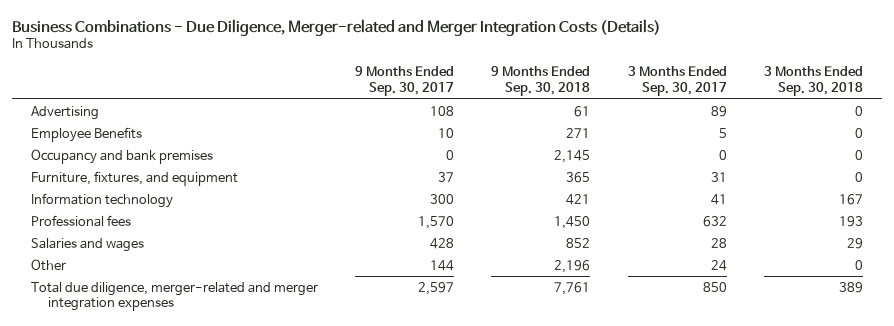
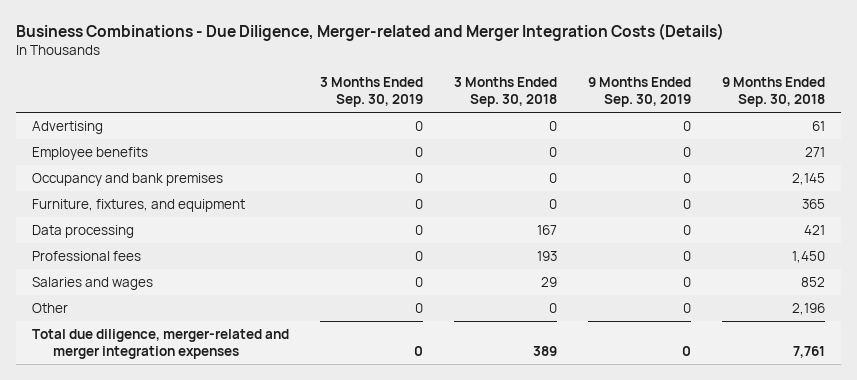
- | 9 Months Ended Sep. 30, 2017 | 9 Months Ended Sep. 30, 2018 | 3 Months Ended Sep. 30, 2017 | 3 Months Ended Sep. 30, 2018
+ | 3 Months Ended Sep. 30, 2019 | 3 Months Ended Sep. 30, 2018 | 9 Months Ended Sep. 30, 2019 | 9 Months Ended Sep. 30, 2018
- Employee Benefits | 10 | 271 | 5 | 0
+ Employee benefits | 0 | 0 | 0 | 271
- Information technology | 300 | 421 | 41 | 167
+ Data processing | 0 | 167 | 0 | 421

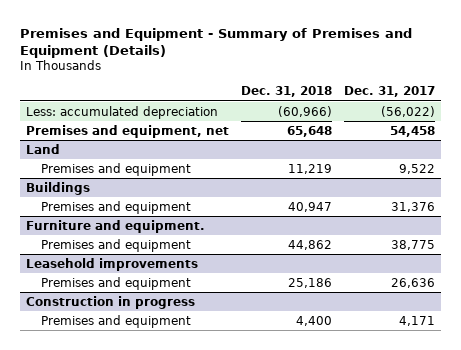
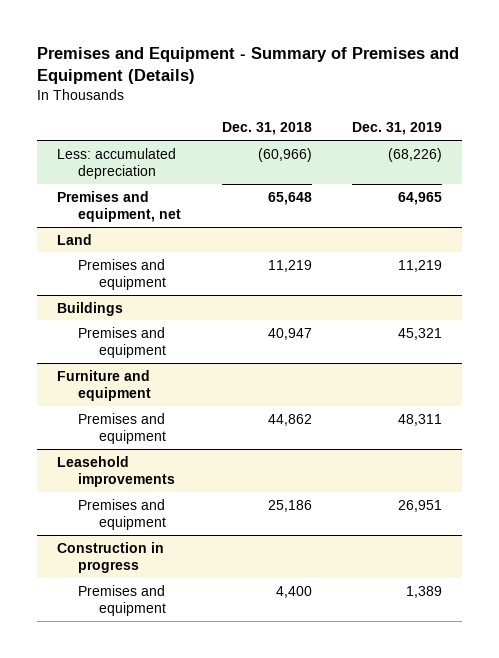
- | Dec. 31, 2018 | Dec. 31, 2017
+ | Dec. 31, 2018 | Dec. 31, 2019
- Furniture and equipment.
+ Furniture and equipment

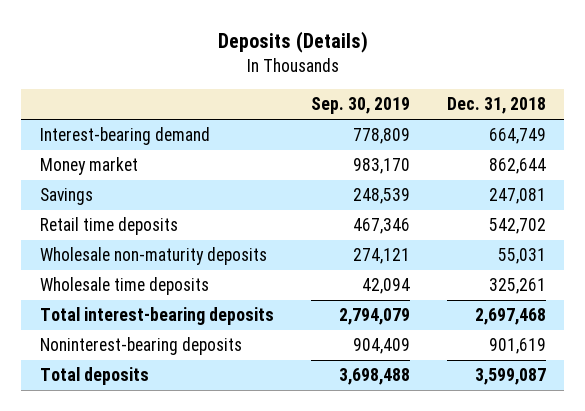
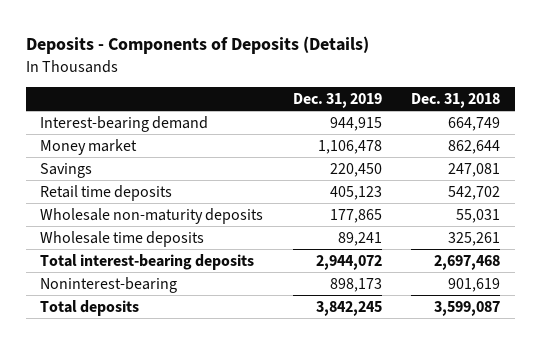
- Deposits (Details)
+ Deposits - Components of Deposits (Details)
- | Sep. 30, 2019 | Dec. 31, 2018
+ | Dec. 31, 2019 | Dec. 31, 2018
- Noninterest-bearing deposits | 904,409 | 901,619
+ Noninterest-bearing | 898,173 | 901,619

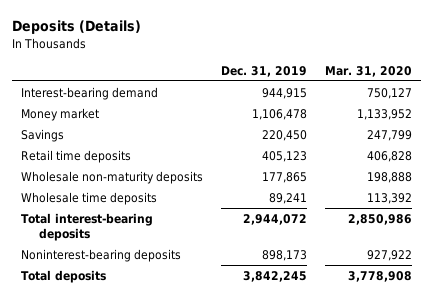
- Deposits - Components of Deposits (Details)
+ Deposits (Details)
- | Dec. 31, 2019 | Dec. 31, 2018
+ | Dec. 31, 2019 | Mar. 31, 2020
- Noninterest-bearing | 898,173 | 901,619
+ Noninterest-bearing deposits | 898,173 | 927,922

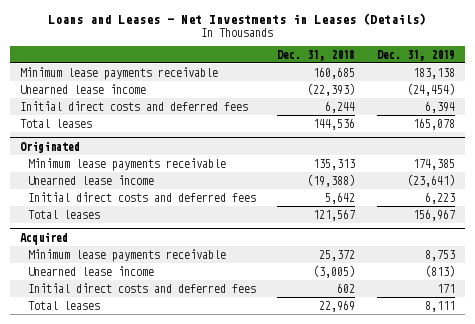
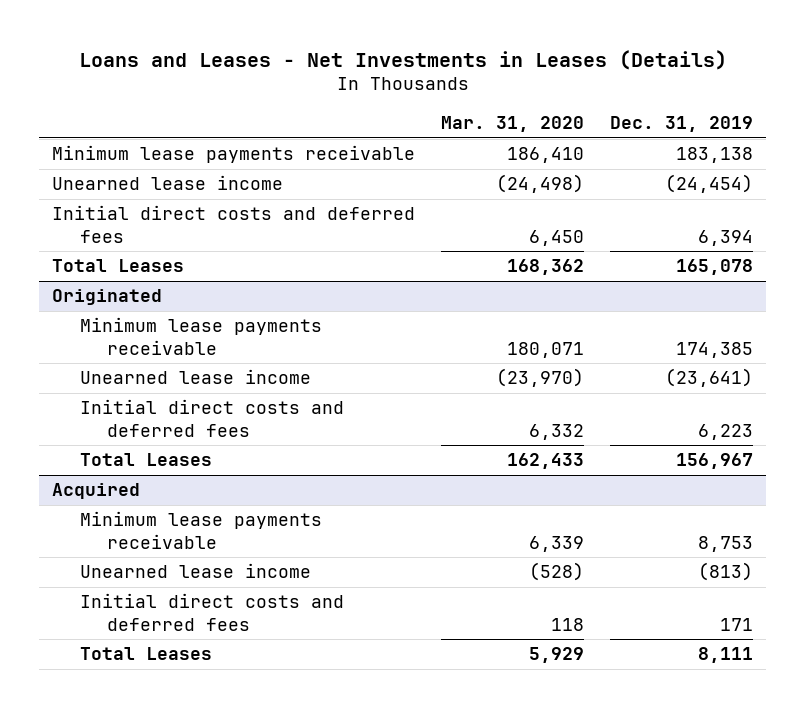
- | Dec. 31, 2018 | Dec. 31, 2019
+ | Mar. 31, 2020 | Dec. 31, 2019
- Total leases | 144,536 | 165,078
+ Total Leases | 168,362 | 165,078
@ Originated
- Total leases | 121,567 | 156,967
+ Total Leases | 162,433 | 156,967
@ Acquired
- Total leases | 22,969 | 8,111
+ Total Leases | 5,929 | 8,111

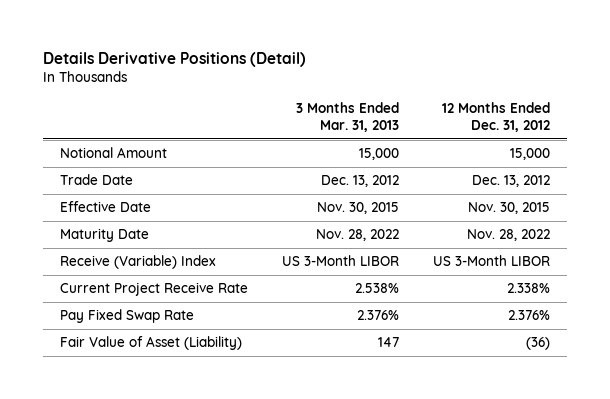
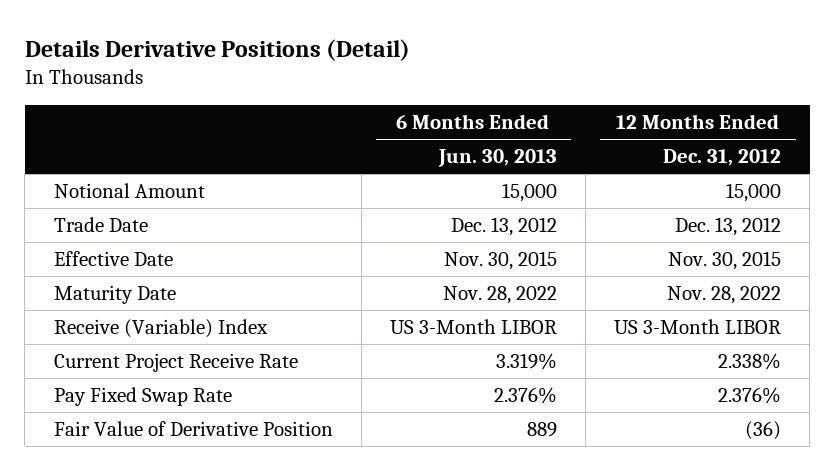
- | 3 Months Ended Mar. 31, 2013 | 12 Months Ended Dec. 31, 2012
+ | 6 Months Ended Jun. 30, 2013 | 12 Months Ended Dec. 31, 2012
- Fair Value of Asset (Liability) | 147 | (36)
+ Fair Value of Derivative Position | 889 | (36)

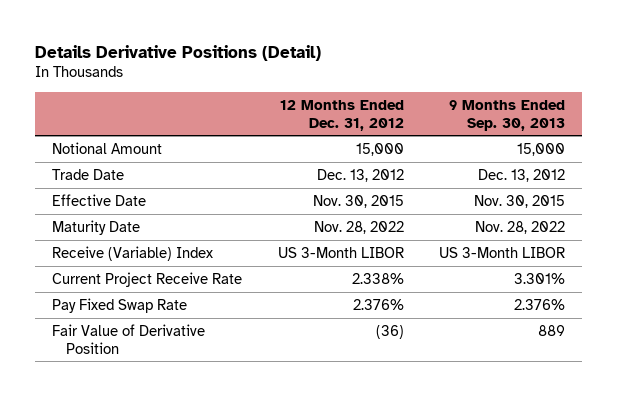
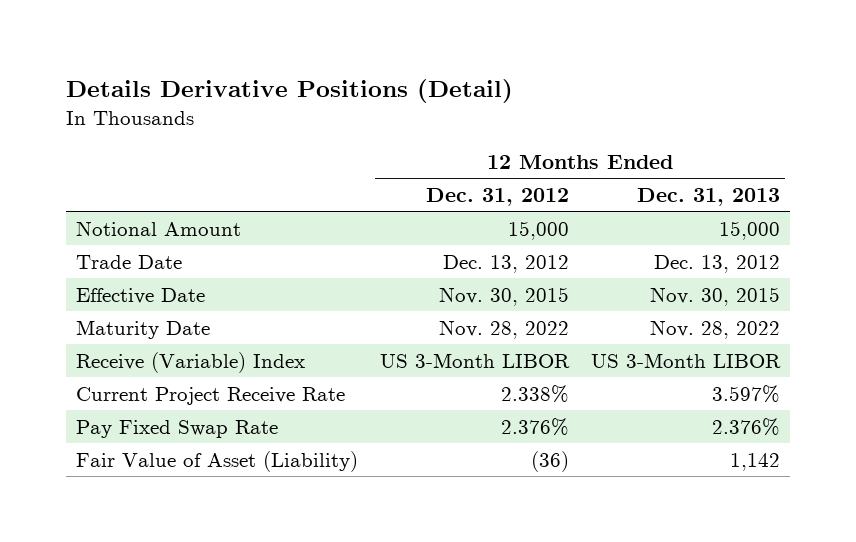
- | 12 Months Ended Dec. 31, 2012 | 9 Months Ended Sep. 30, 2013
+ | 12 Months Ended Dec. 31, 2012 | 12 Months Ended Dec. 31, 2013
- Fair Value of Derivative Position | (36) | 889
+ Fair Value of Asset (Liability) | (36) | 1,142

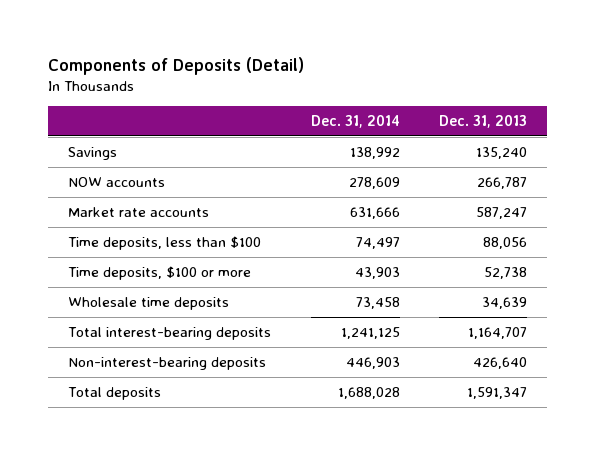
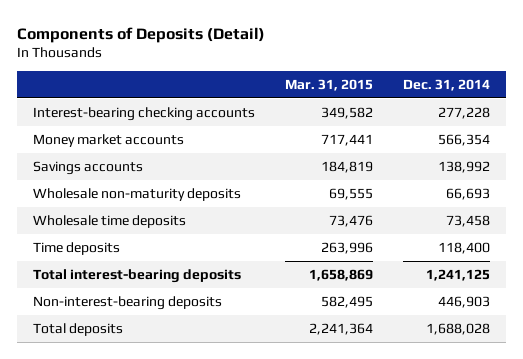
- | Dec. 31, 2014 | Dec. 31, 2013
+ | Mar. 31, 2015 | Dec. 31, 2014
- Savings | 138,992 | 135,240
- NOW accounts | 278,609 | 266,787
- Market rate accounts | 631,666 | 587,247
- Time deposits, less than $100 | 74,497 | 88,056
- Time deposits, $100 or more | 43,903 | 52,738
+ Interest-bearing checking accounts | 349,582 | 277,228
+ Money market accounts | 717,441 | 566,354
+ Savings accounts | 184,819 | 138,992
+ Wholesale non-maturity deposits | 69,555 | 66,693
+ Time deposits | 263,996 | 118,400

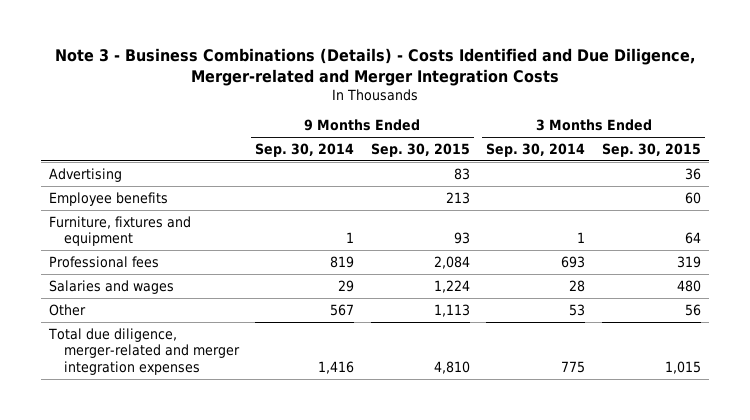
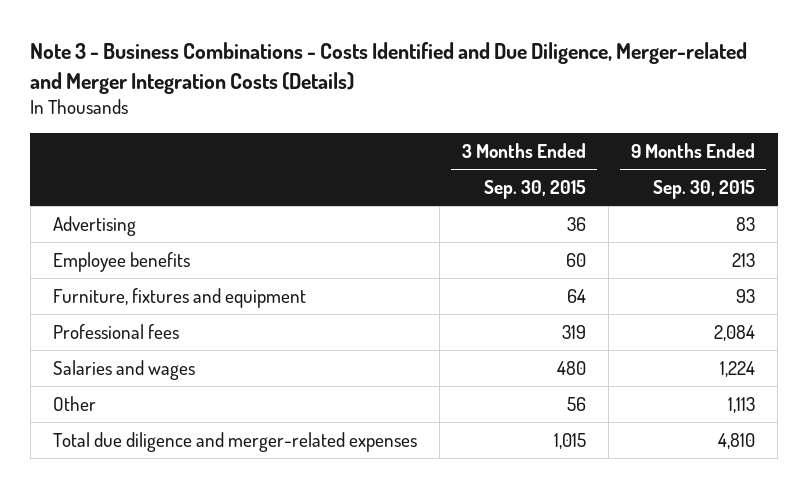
- Note 3 - Business Combinations (Details) - Costs Identified and Due Diligence, Merger-related and Merger Integration Costs
+ Note 3 - Business Combinations - Costs Identified and Due Diligence, Merger-related and Merger Integration Costs (Details)
- | 9 Months Ended Sep. 30, 2014 | 9 Months Ended Sep. 30, 2015 | 3 Months Ended Sep. 30, 2014 | 3 Months Ended Sep. 30, 2015
+ | 3 Months Ended Sep. 30, 2015 | 9 Months Ended Sep. 30, 2015
- Total due diligence, merger-related and merger integration expenses | 1,416 | 4,810 | 775 | 1,015
+ Total due diligence and merger-related expenses | 1,015 | 4,810

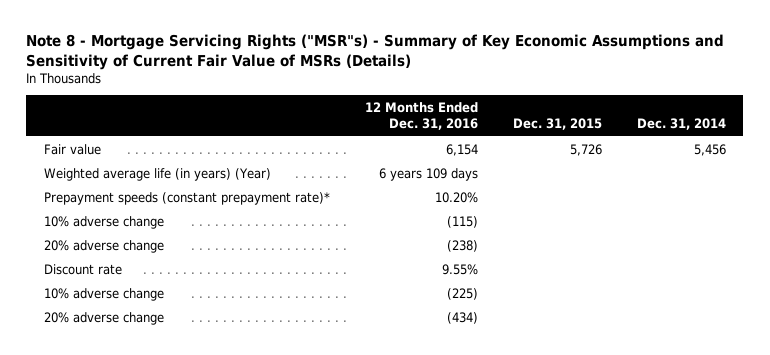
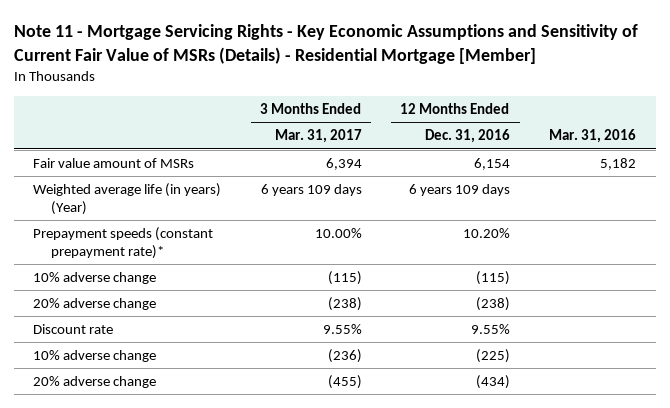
- Note 8 - Mortgage Servicing Rights ("MSR"s) - Summary of Key Economic Assumptions and Sensitivity of Current Fair Value of MSRs (Details)
+ Note 11 - Mortgage Servicing Rights - Key Economic Assumptions and Sensitivity of Current Fair Value of MSRs (Details) - Residential Mortgage [Member]
- | 12 Months Ended Dec. 31, 2016 | Dec. 31, 2015 | Dec. 31, 2014
+ | 3 Months Ended Mar. 31, 2017 | 12 Months Ended Dec. 31, 2016 | Mar. 31, 2016
- Fair value | 6,154 | 5,726 | 5,456
+ Fair value amount of MSRs | 6,394 | 6,154 | 5,182

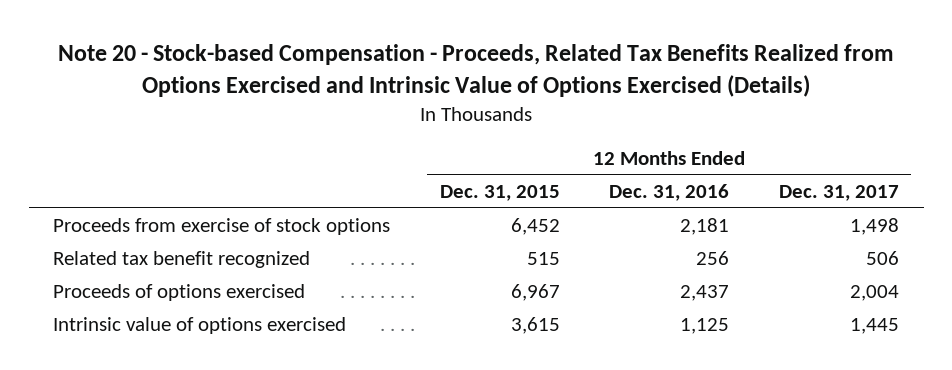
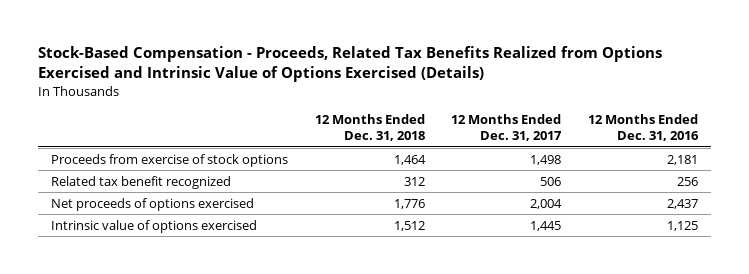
- Note 20 - Stock-based Compensation - Proceeds, Related Tax Benefits Realized from Options Exercised and Intrinsic Value of Options Exercised (Details)
+ Stock-Based Compensation - Proceeds, Related Tax Benefits Realized from Options Exercised and Intrinsic Value of Options Exercised (Details)
- | 12 Months Ended Dec. 31, 2015 | 12 Months Ended Dec. 31, 2016 | 12 Months Ended Dec. 31, 2017
+ | 12 Months Ended Dec. 31, 2018 | 12 Months Ended Dec. 31, 2017 | 12 Months Ended Dec. 31, 2016
- Proceeds of options exercised | 6,967 | 2,437 | 2,004
+ Net proceeds of options exercised | 1,776 | 2,004 | 2,437

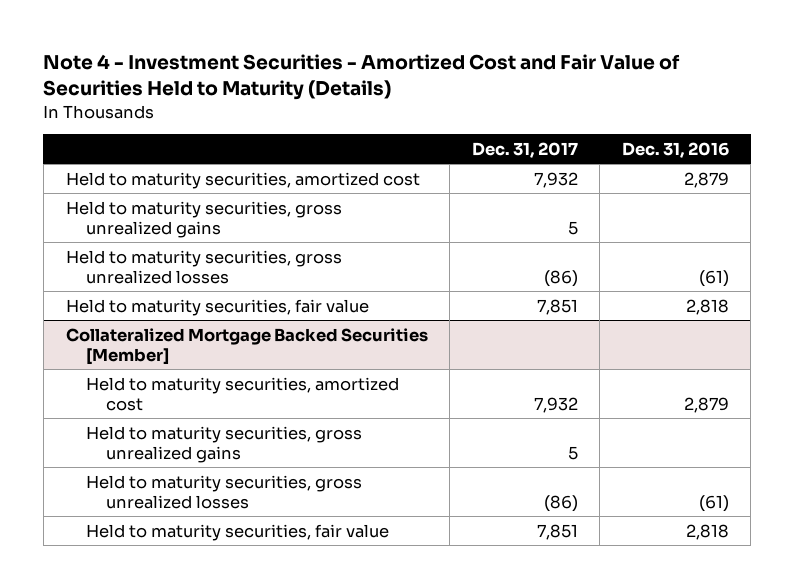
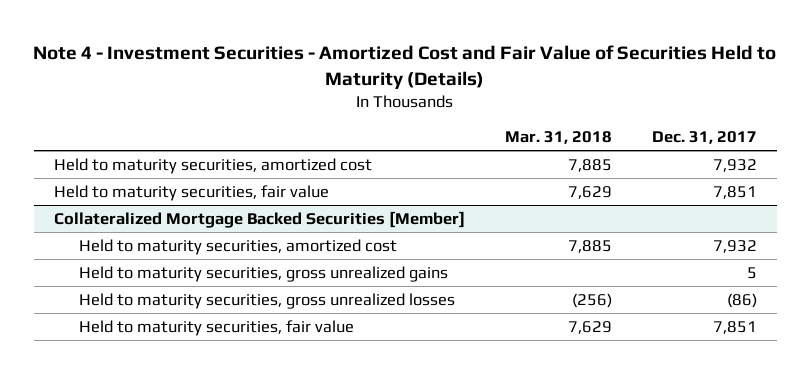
- | Dec. 31, 2017 | Dec. 31, 2016
+ | Mar. 31, 2018 | Dec. 31, 2017
- Held to maturity securities, gross unrealized gains | 5 |
- Held to maturity securities, gross unrealized losses | (86) | (61)

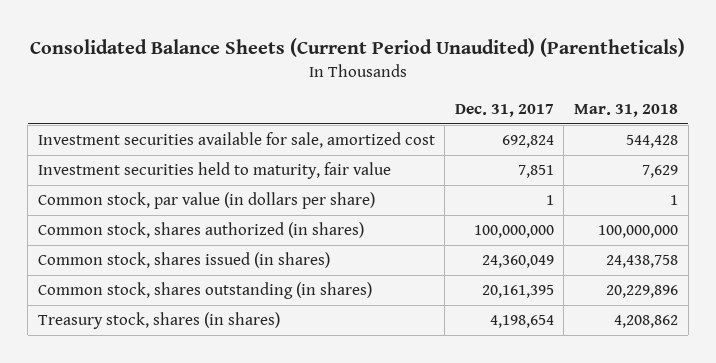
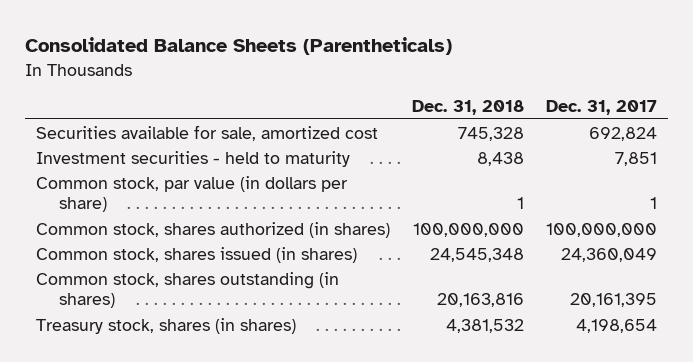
- Consolidated Balance Sheets (Current Period Unaudited) (Parentheticals)
+ Consolidated Balance Sheets (Parentheticals)
- | Dec. 31, 2017 | Mar. 31, 2018
+ | Dec. 31, 2018 | Dec. 31, 2017
- Investment securities available for sale, amortized cost | 692,824 | 544,428
- Investment securities held to maturity, fair value | 7,851 | 7,629
+ Securities available for sale, amortized cost | 745,328 | 692,824
+ Investment securities - held to maturity | 8,438 | 7,851

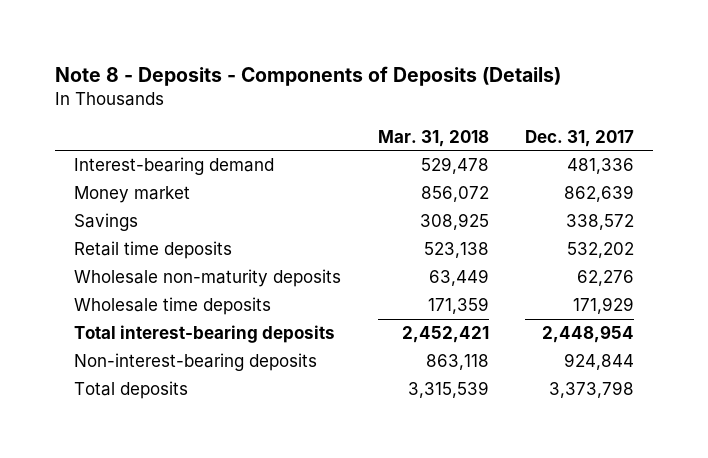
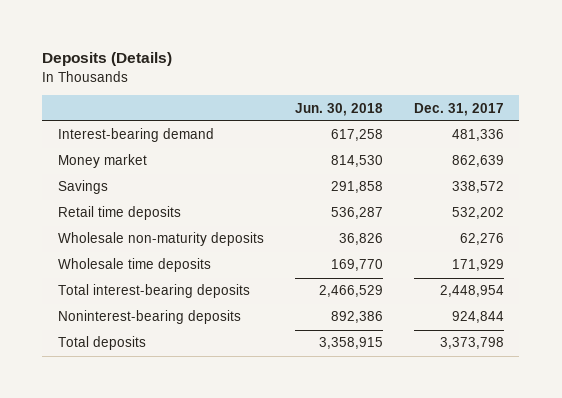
- Note 8 - Deposits - Components of Deposits (Details)
+ Deposits (Details)
- | Mar. 31, 2018 | Dec. 31, 2017
+ | Jun. 30, 2018 | Dec. 31, 2017
- Non-interest-bearing deposits | 863,118 | 924,844
+ Noninterest-bearing deposits | 892,386 | 924,844

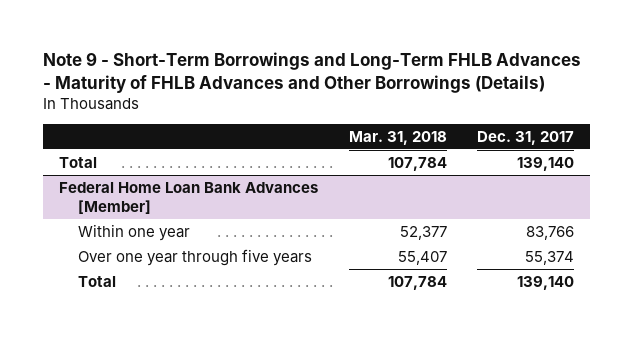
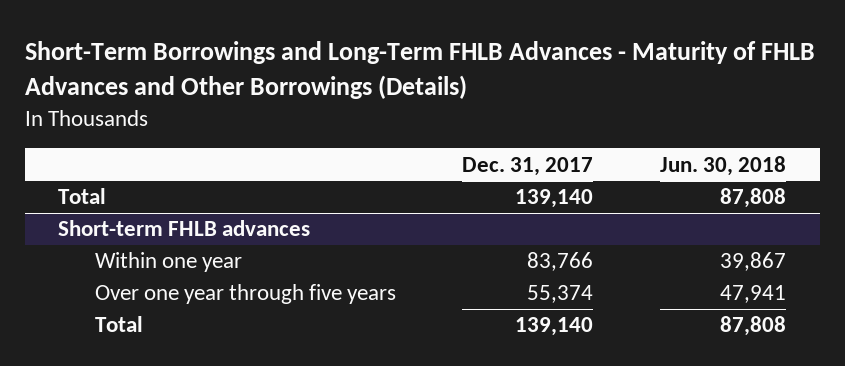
- Note 9 - Short-Term Borrowings and Long-Term FHLB Advances - Maturity of FHLB Advances and Other Borrowings (Details)
+ Short-Term Borrowings and Long-Term FHLB Advances - Maturity of FHLB Advances and Other Borrowings (Details)
- | Mar. 31, 2018 | Dec. 31, 2017
+ | Dec. 31, 2017 | Jun. 30, 2018
- Federal Home Loan Bank Advances [Member]
+ Short-term FHLB advances

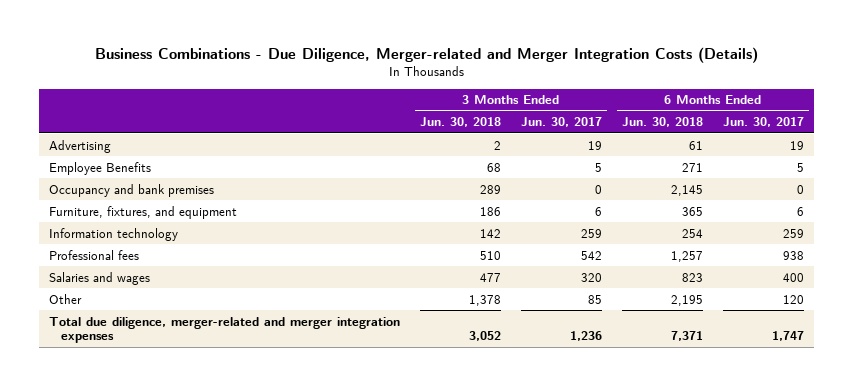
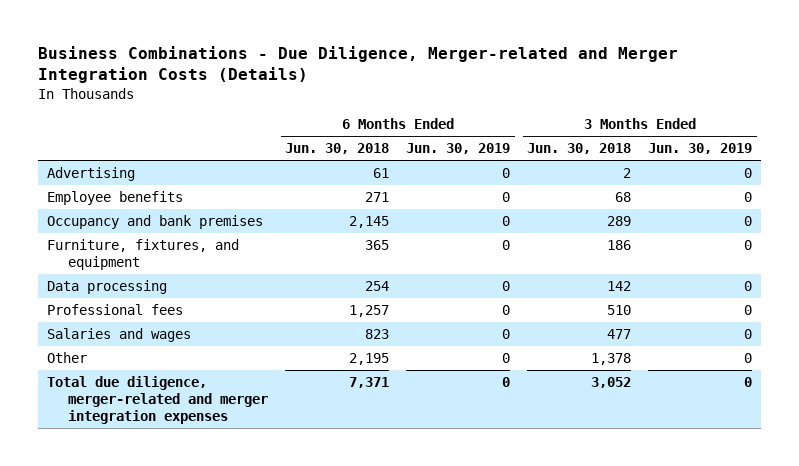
- | 3 Months Ended Jun. 30, 2018 | 3 Months Ended Jun. 30, 2017 | 6 Months Ended Jun. 30, 2018 | 6 Months Ended Jun. 30, 2017
+ | 6 Months Ended Jun. 30, 2018 | 6 Months Ended Jun. 30, 2019 | 3 Months Ended Jun. 30, 2018 | 3 Months Ended Jun. 30, 2019
- Employee Benefits | 68 | 5 | 271 | 5
+ Employee benefits | 271 | 0 | 68 | 0
- Information technology | 142 | 259 | 254 | 259
+ Data processing | 254 | 0 | 142 | 0

